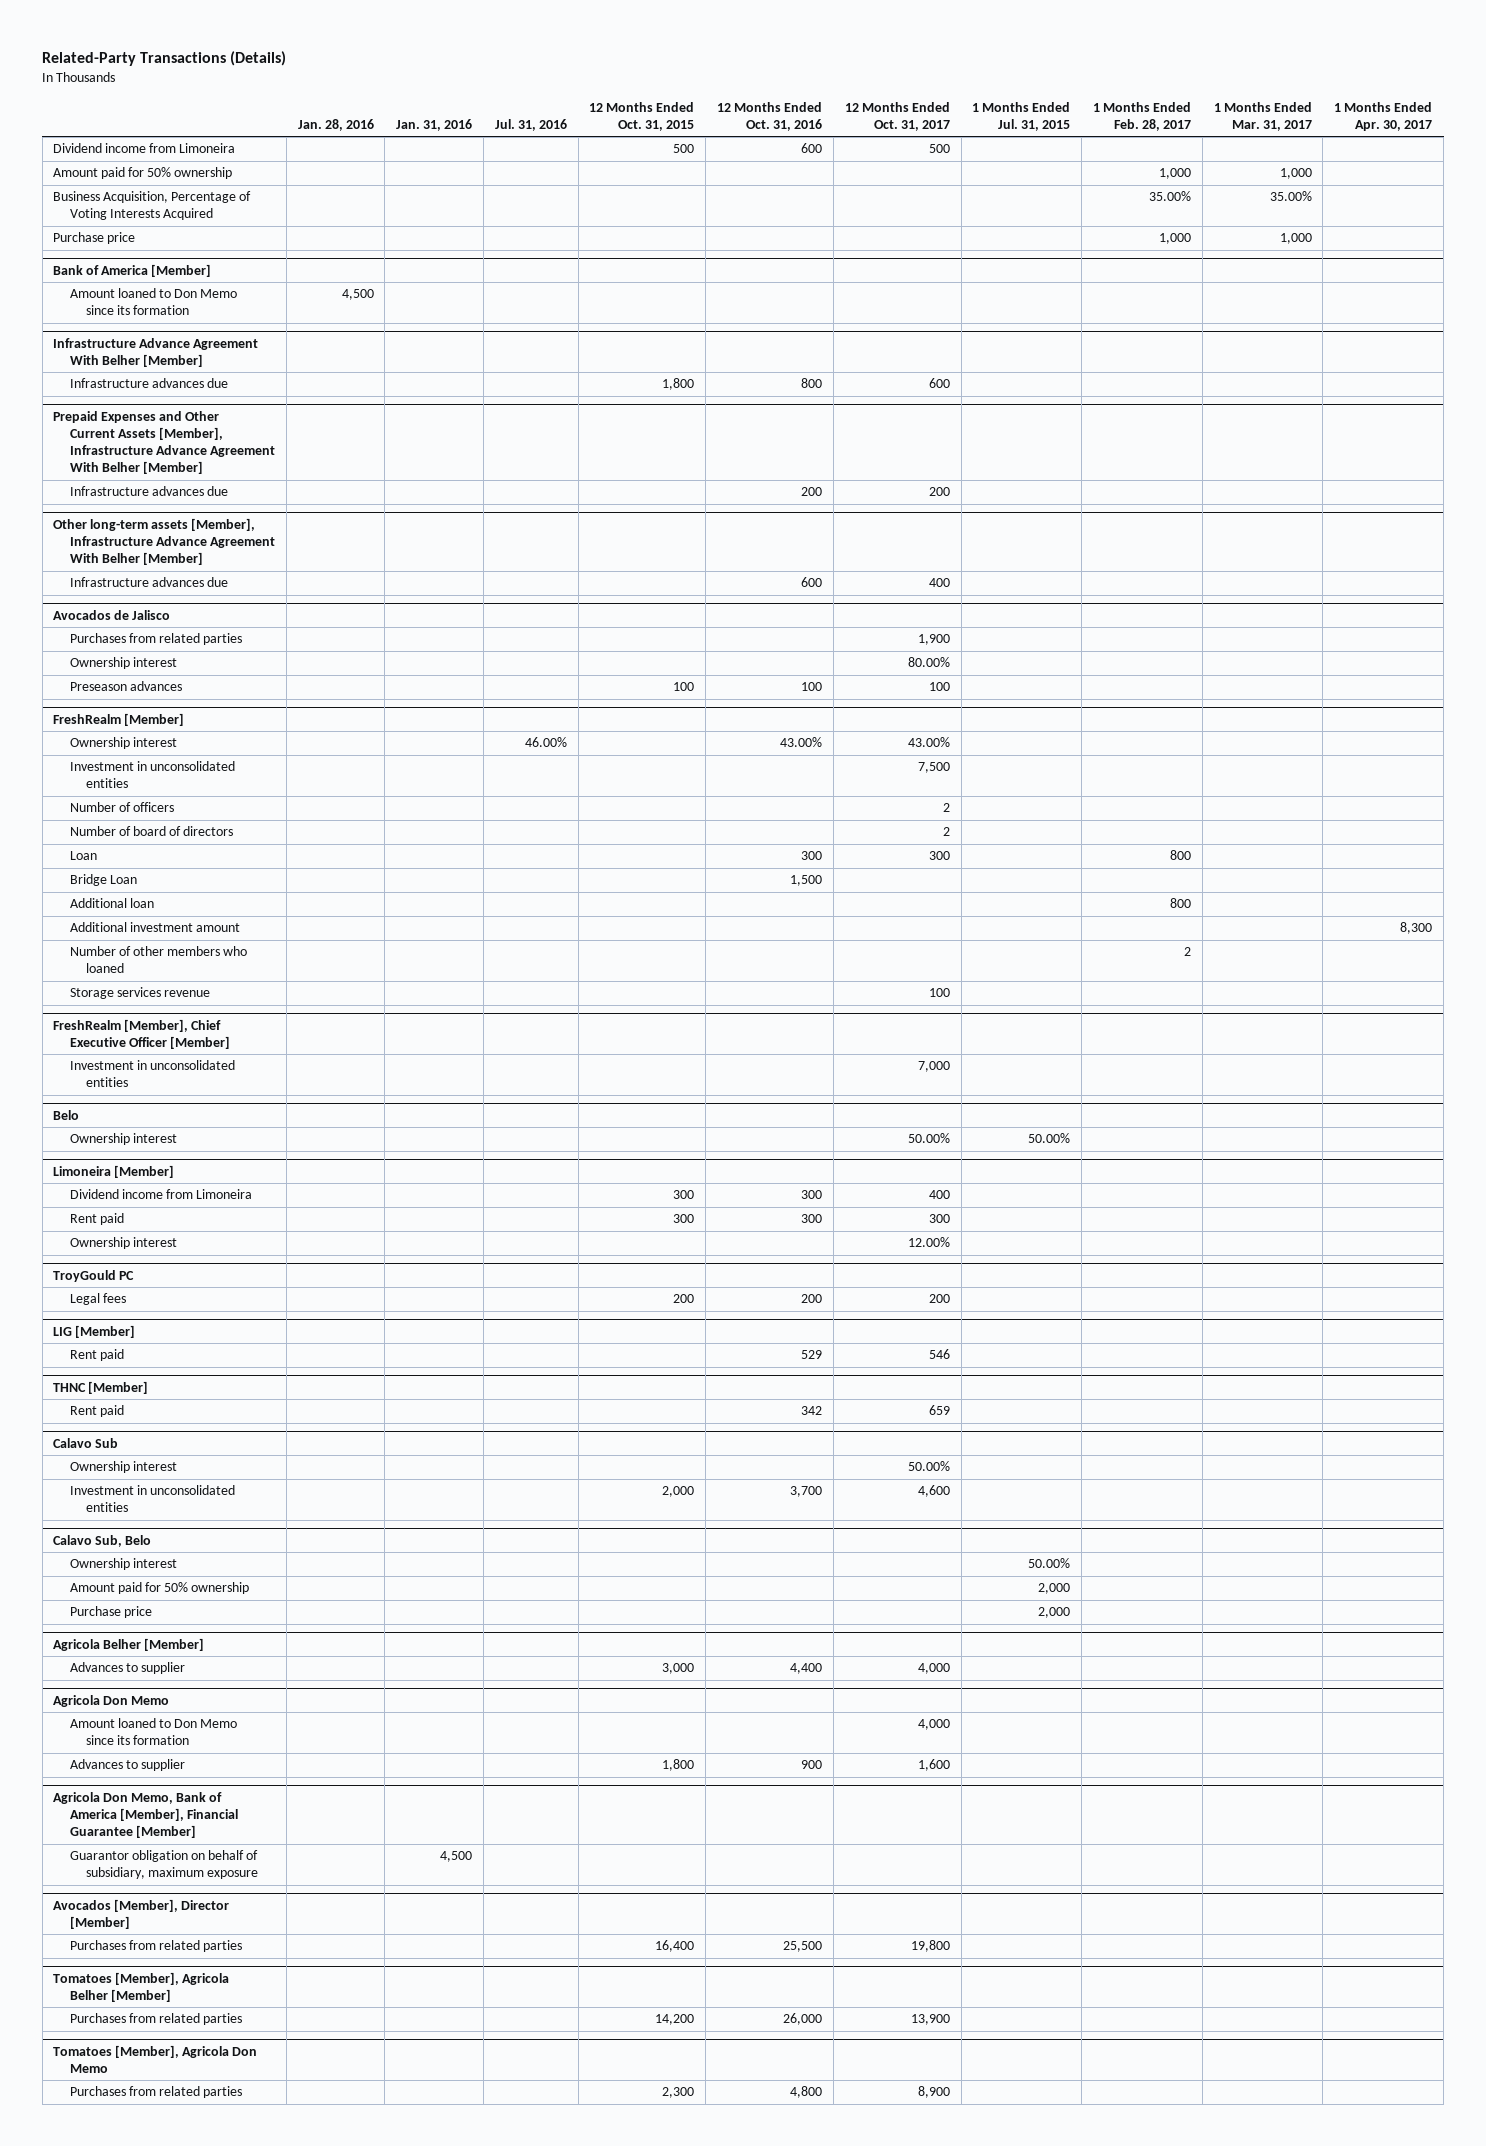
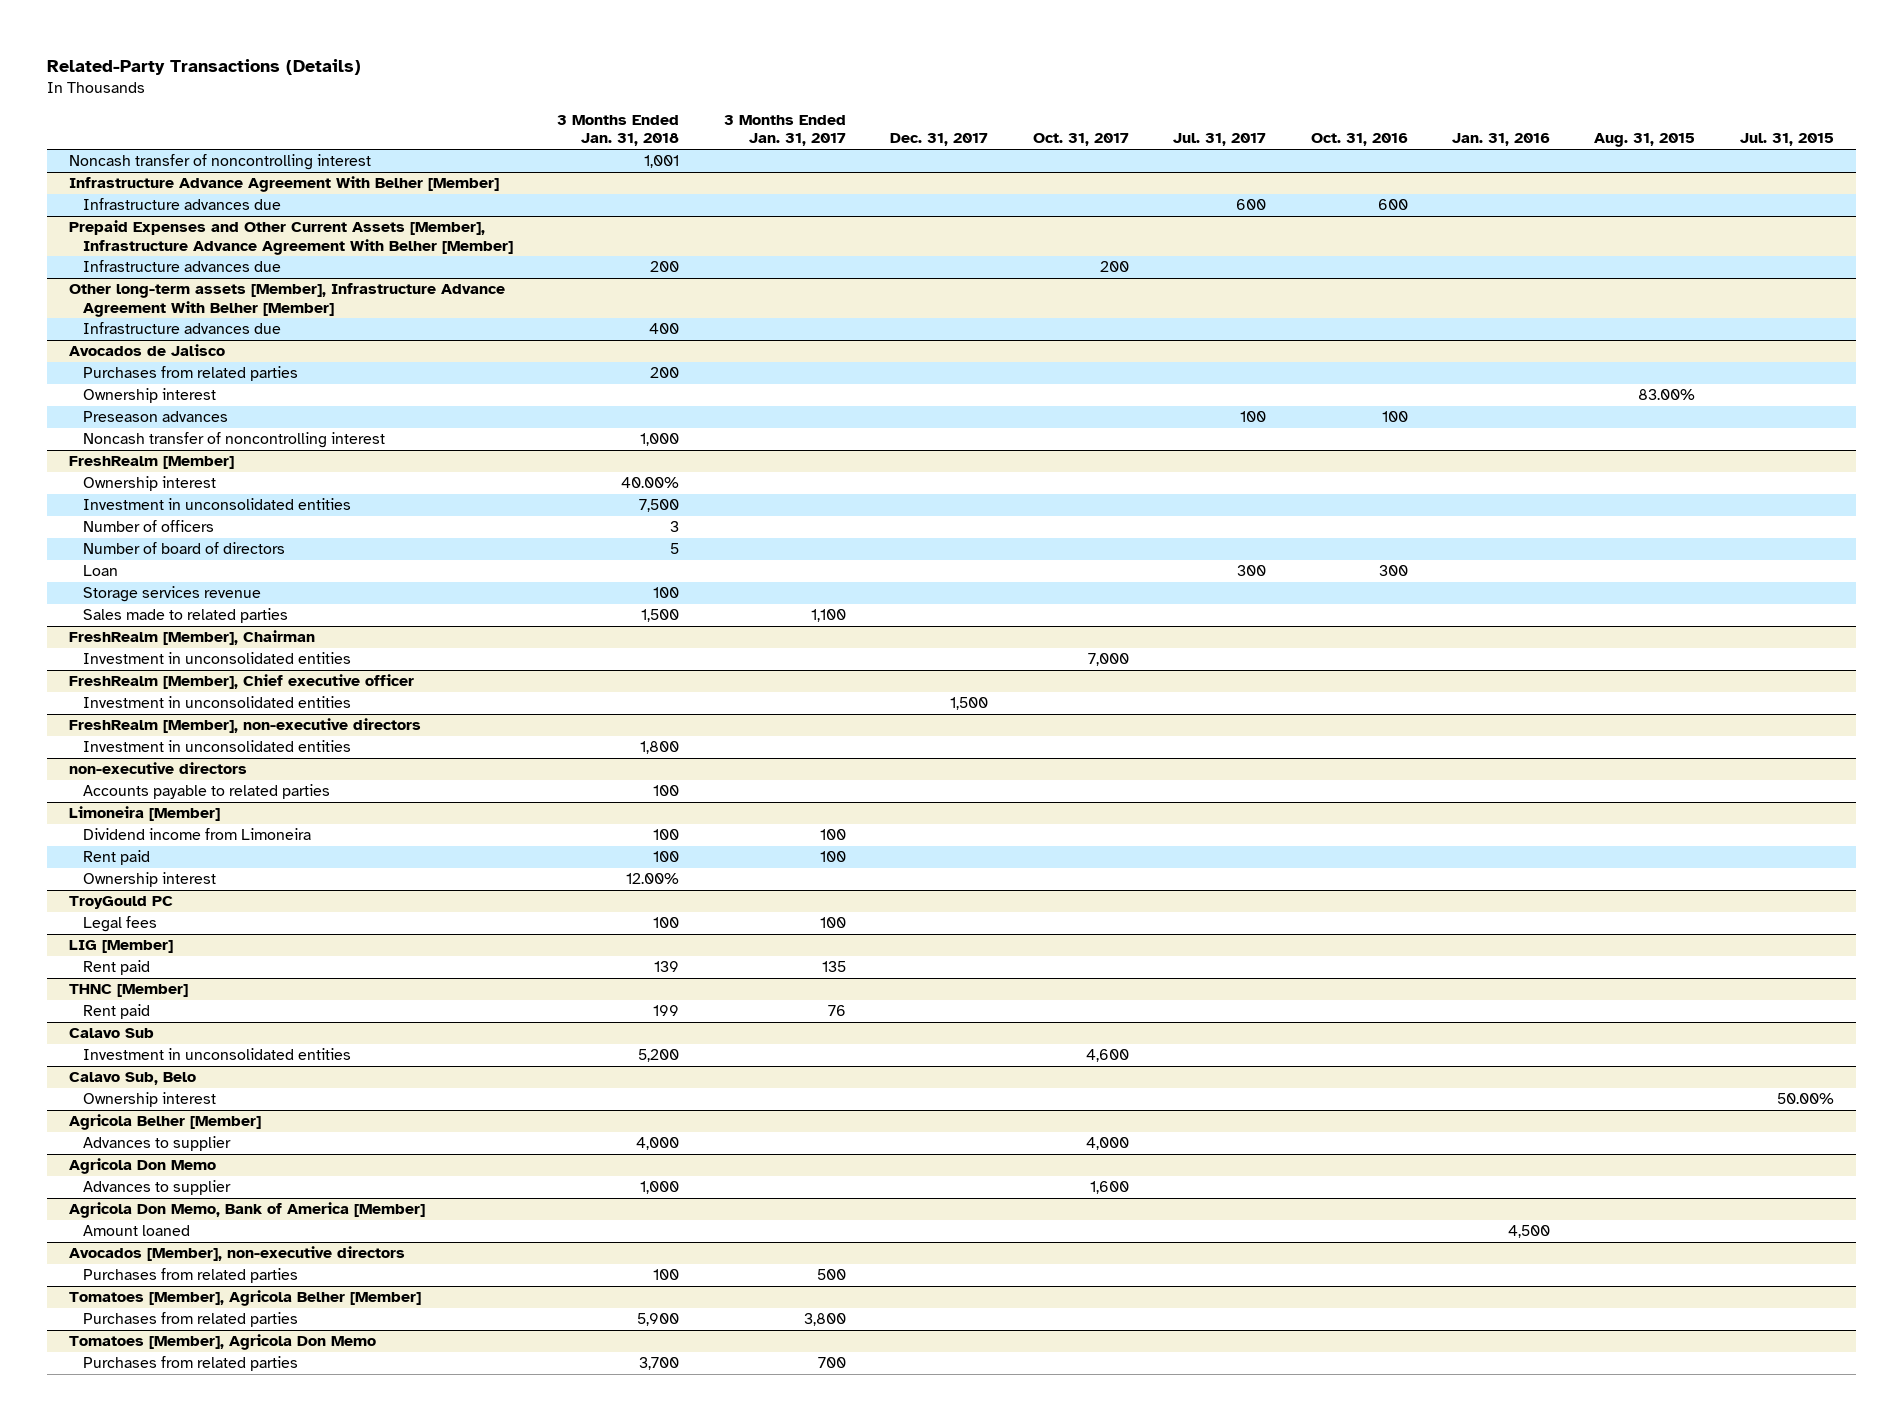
- | Jan. 28, 2016 | Jan. 31, 2016 | Jul. 31, 2016 | 12 Months Ended Oct. 31, 2015 | 12 Months Ended Oct. 31, 2016 | 12 Months Ended Oct. 31, 2017 | 1 Months Ended Jul. 31, 2015 | 1 Months Ended Feb. 28, 2017 | 1 Months Ended Mar. 31, 2017 | 1 Months Ended Apr. 30, 2017
+ | 3 Months Ended Jan. 31, 2018 | 3 Months Ended Jan. 31, 2017 | Dec. 31, 2017 | Oct. 31, 2017 | Jul. 31, 2017 | Oct. 31, 2016 | Jan. 31, 2016 | Aug. 31, 2015 | Jul. 31, 2015
- Dividend income from Limoneira | | | | 500 | 600 | 500 | | | |
- Amount paid for 50% ownership | | | | | | | | 1,000 | 1,000 |
- Business Acquisition, Percentage of Voting Interests Acquired | | | | | | | | 35.00% | 35.00% |
- Purchase price | | | | | | | | 1,000 | 1,000 |
- Bank of America [Member]
- Amount loaned to Don Memo since its formation | 4,500 | | | | | | | | |
+ Noncash transfer of noncontrolling interest | 1,001 | | | | | | | |
@ Avocados de Jalisco
+ Noncash transfer of noncontrolling interest | 1,000 | | | | | | | |
@ FreshRealm [Member]
- Bridge Loan | | | | | 1,500 | | | | |
- Additional loan | | | | | | | | 800 | |
- Additional investment amount | | | | | | | | | | 8,300
- Number of other members who loaned | | | | | | | | 2 | |
- FreshRealm [Member], Chief Executive Officer [Member]
@ FreshRealm [Member]
+ Sales made to related parties | 1,500 | 1,100 | | | | | | |
+ FreshRealm [Member], Chairman
+ Investment in unconsolidated entities | | | | 7,000 | | | | |
+ FreshRealm [Member], Chief executive officer
- Belo
- Ownership interest | | | | | | 50.00% | 50.00% | | |
+ FreshRealm [Member], non-executive directors
+ Investment in unconsolidated entities | 1,800 | | | | | | | |
+ non-executive directors
+ Accounts payable to related parties | 100 | | | | | | | |
@ Calavo Sub
- Ownership interest | | | | | | 50.00% | | | |
@ Calavo Sub, Belo
- Amount paid for 50% ownership | | | | | | | 2,000 | | |
- Purchase price | | | | | | | 2,000 | | |
@ Agricola Don Memo
- Amount loaned to Don Memo since its formation | | | | | | 4,000 | | | |
- Agricola Don Memo, Bank of America [Member], Financial Guarantee [Member]
- Guarantor obligation on behalf of subsidiary, maximum exposure | | 4,500 | | | | | | | |
- Avocados [Member], Director [Member]
+ Agricola Don Memo, Bank of America [Member]
+ Amount loaned | | | | | | | 4,500 | |
+ Avocados [Member], non-executive directors

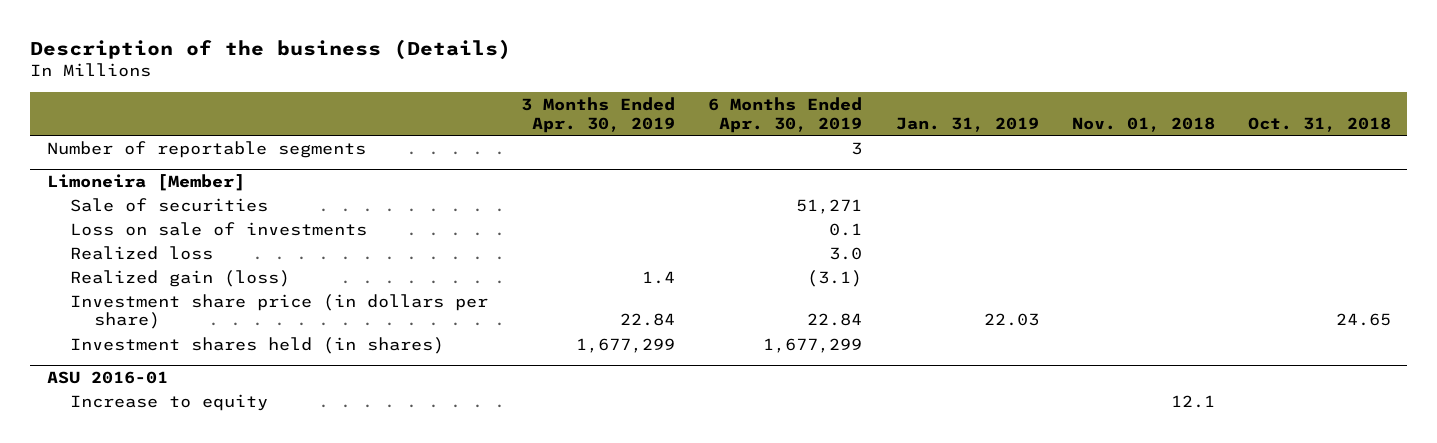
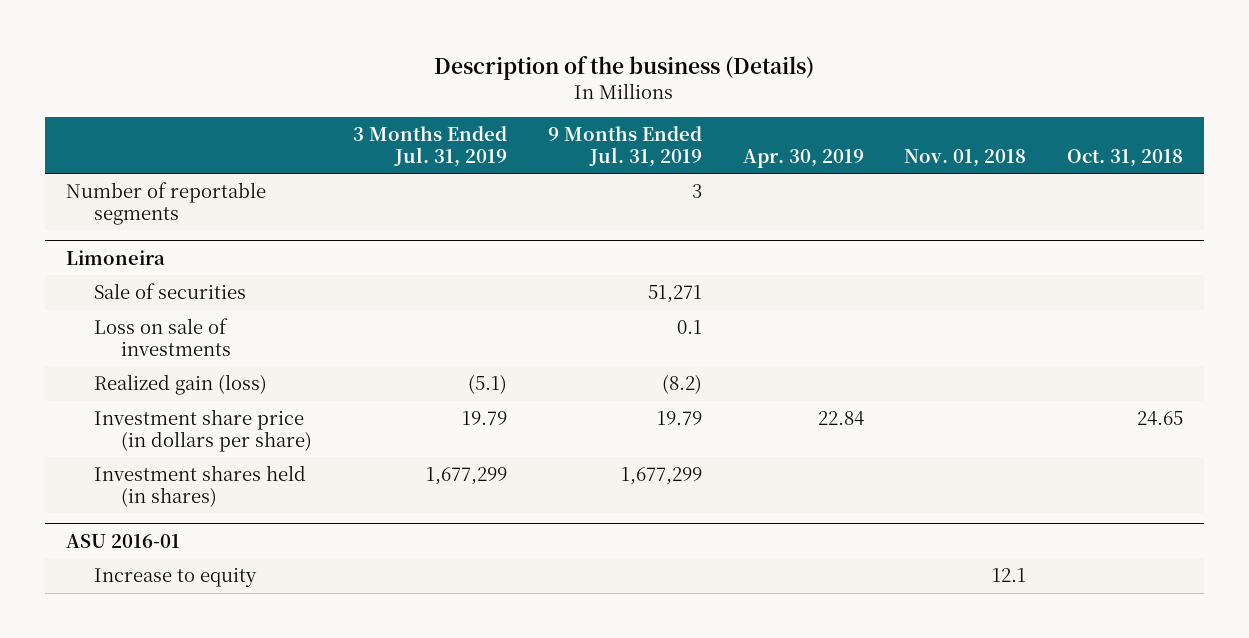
- | 3 Months Ended Apr. 30, 2019 | 6 Months Ended Apr. 30, 2019 | Jan. 31, 2019 | Nov. 01, 2018 | Oct. 31, 2018
+ | 3 Months Ended Jul. 31, 2019 | 9 Months Ended Jul. 31, 2019 | Apr. 30, 2019 | Nov. 01, 2018 | Oct. 31, 2018
- Limoneira [Member]
+ Limoneira
- Realized loss | | 3.0 | | |

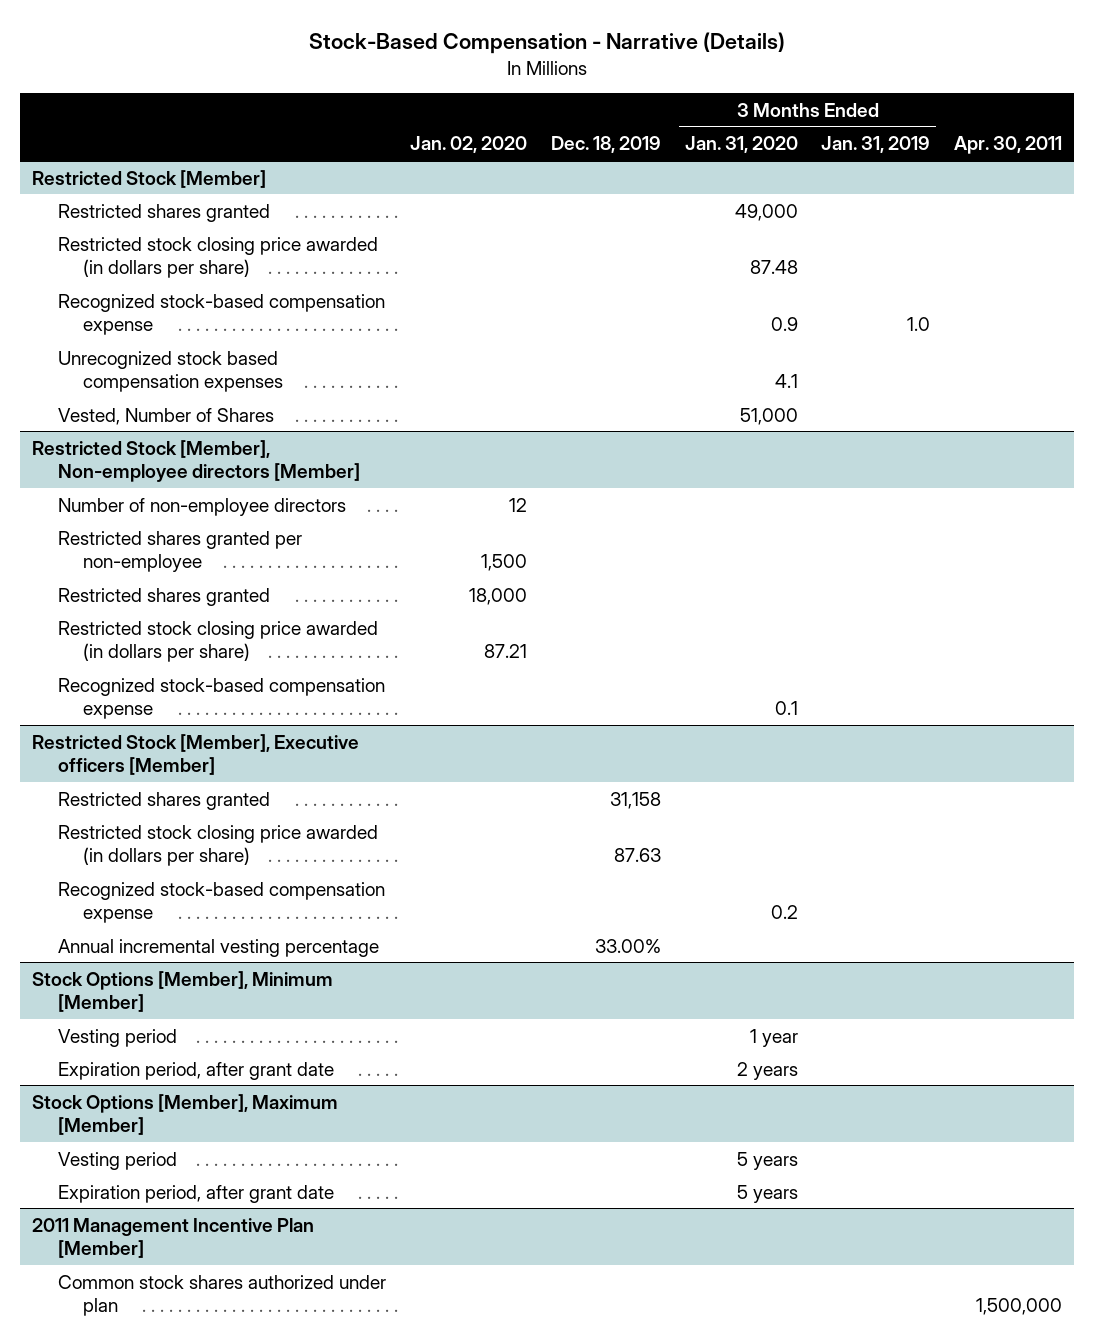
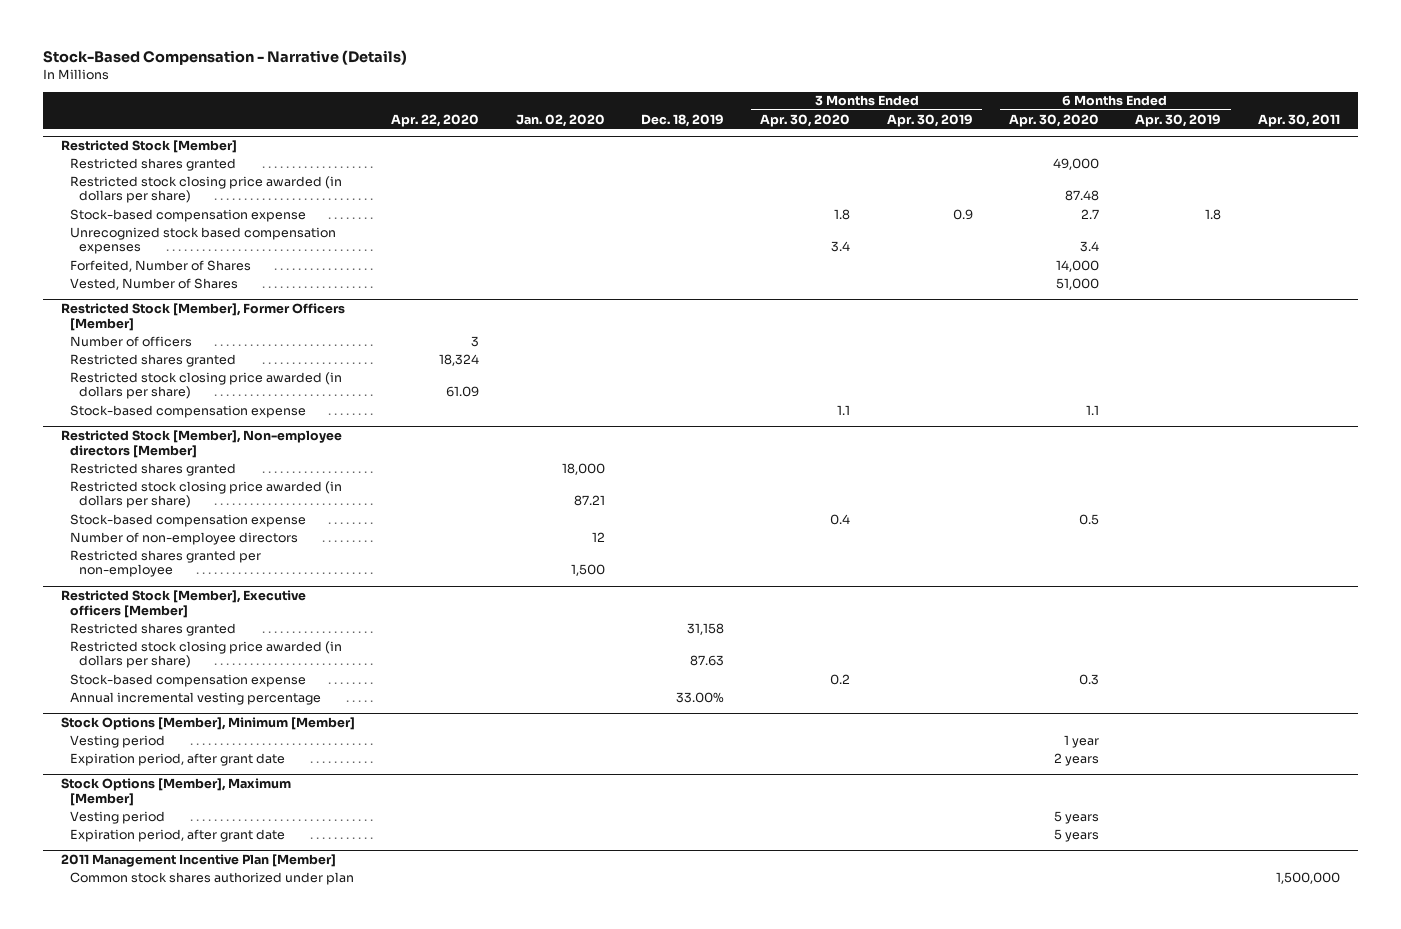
- | Jan. 02, 2020 | Dec. 18, 2019 | 3 Months Ended Jan. 31, 2020 | 3 Months Ended Jan. 31, 2019 | Apr. 30, 2011
+ | Apr. 22, 2020 | Jan. 02, 2020 | Dec. 18, 2019 | 3 Months Ended Apr. 30, 2020 | 3 Months Ended Apr. 30, 2019 | 6 Months Ended Apr. 30, 2020 | 6 Months Ended Apr. 30, 2019 | Apr. 30, 2011
@ Restricted Stock [Member]
- Recognized stock-based compensation expense | | | 0.9 | 1.0 |
+ Stock-based compensation expense | | | | 1.8 | 0.9 | 2.7 | 1.8 |
+ Forfeited, Number of Shares | | | | | | 14,000 | |
+ Restricted Stock [Member], Former Officers [Member]
+ Number of officers | 3 | | | | | | |
+ Restricted shares granted | 18,324 | | | | | | |
+ Restricted stock closing price awarded (in dollars per share) | 61.09 | | | | | | |
+ Stock-based compensation expense | | | | 1.1 | | 1.1 | |
@ Restricted Stock [Member], Non-employee directors [Member]
- Recognized stock-based compensation expense | | | 0.1 | |
+ Stock-based compensation expense | | | | 0.4 | | 0.5 | |
moved down: Number of non-employee directors | | 12 | | | | | |
moved down: Restricted shares granted per non-employee | | 1,500 | | | | | |
@ Restricted Stock [Member], Executive officers [Member]
- Recognized stock-based compensation expense | | | 0.2 | |
+ Stock-based compensation expense | | | | 0.2 | | 0.3 | |

